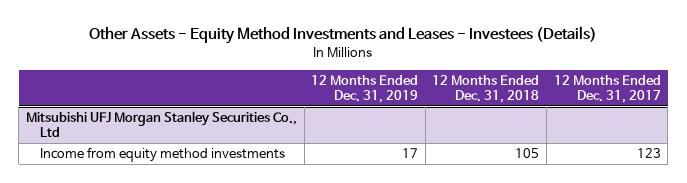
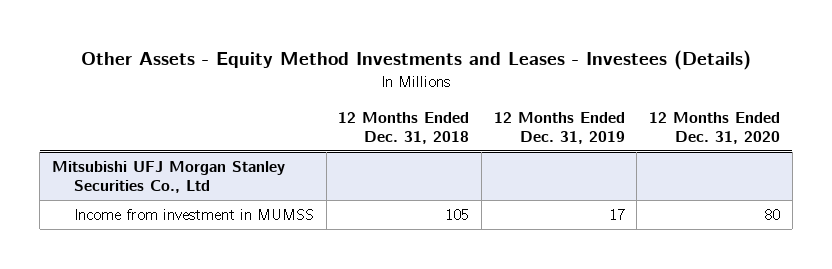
- | 12 Months Ended Dec. 31, 2019 | 12 Months Ended Dec. 31, 2018 | 12 Months Ended Dec. 31, 2017
+ | 12 Months Ended Dec. 31, 2018 | 12 Months Ended Dec. 31, 2019 | 12 Months Ended Dec. 31, 2020
@ Mitsubishi UFJ Morgan Stanley Securities Co., Ltd
- Income from equity method investments | 17 | 105 | 123
+ Income from investment in MUMSS | 105 | 17 | 80

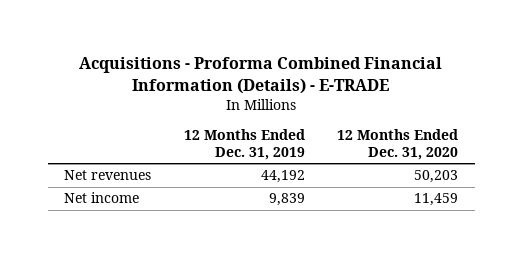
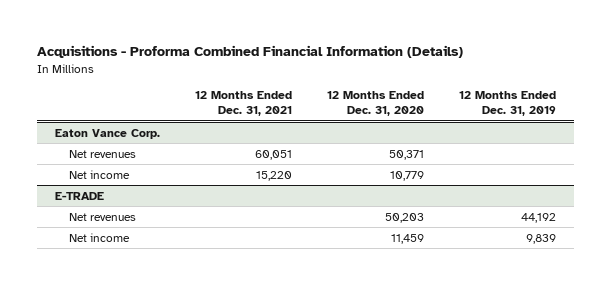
- Acquisitions - Proforma Combined Financial Information (Details) - E-TRADE
+ Acquisitions - Proforma Combined Financial Information (Details)
- | 12 Months Ended Dec. 31, 2019 | 12 Months Ended Dec. 31, 2020
+ | 12 Months Ended Dec. 31, 2021 | 12 Months Ended Dec. 31, 2020 | 12 Months Ended Dec. 31, 2019
+ Eaton Vance Corp.
+ Net revenues | 60,051 | 50,371 |
+ Net income | 15,220 | 10,779 |
+ E-TRADE

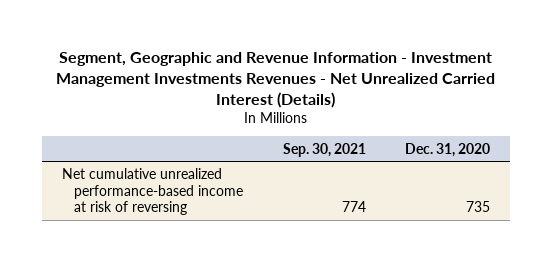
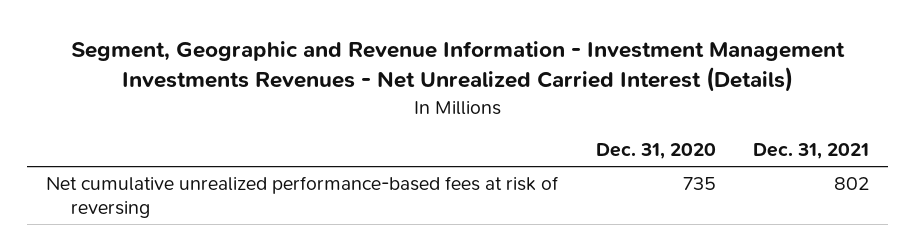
- | Sep. 30, 2021 | Dec. 31, 2020
+ | Dec. 31, 2020 | Dec. 31, 2021
- Net cumulative unrealized performance-based income at risk of reversing | 774 | 735
+ Net cumulative unrealized performance-based fees at risk of reversing | 735 | 802

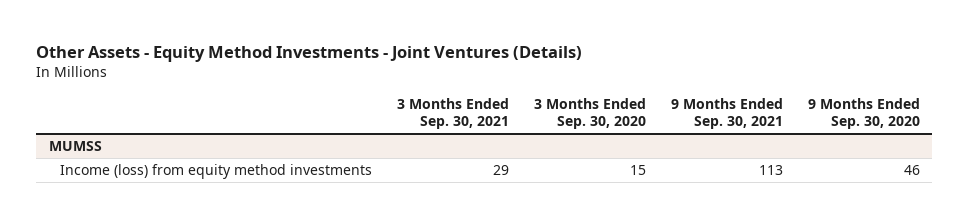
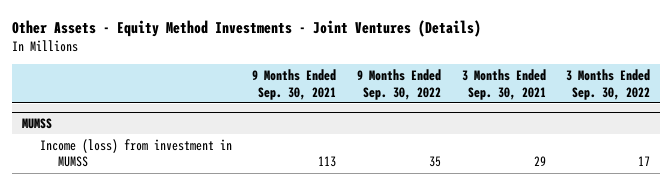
- | 3 Months Ended Sep. 30, 2021 | 3 Months Ended Sep. 30, 2020 | 9 Months Ended Sep. 30, 2021 | 9 Months Ended Sep. 30, 2020
+ | 9 Months Ended Sep. 30, 2021 | 9 Months Ended Sep. 30, 2022 | 3 Months Ended Sep. 30, 2021 | 3 Months Ended Sep. 30, 2022
@ MUMSS
- Income (loss) from equity method investments | 29 | 15 | 113 | 46
+ Income (loss) from investment in MUMSS | 113 | 35 | 29 | 17

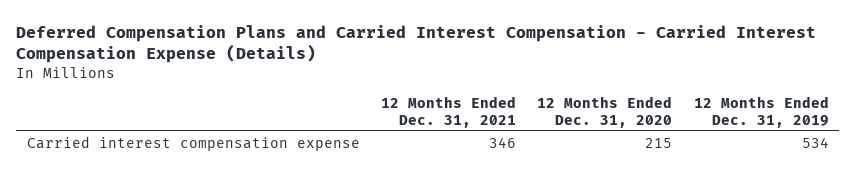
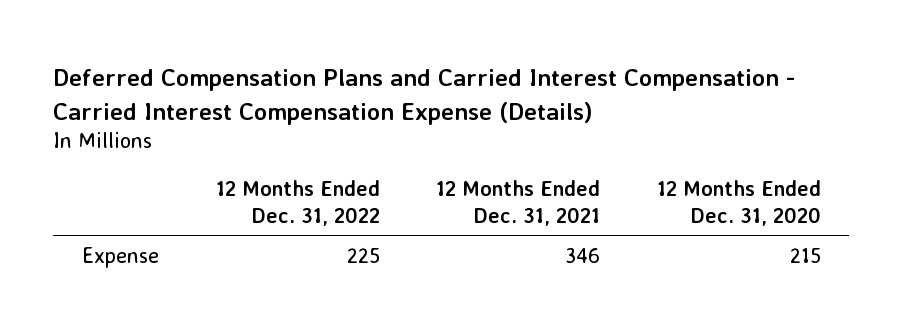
- | 12 Months Ended Dec. 31, 2021 | 12 Months Ended Dec. 31, 2020 | 12 Months Ended Dec. 31, 2019
+ | 12 Months Ended Dec. 31, 2022 | 12 Months Ended Dec. 31, 2021 | 12 Months Ended Dec. 31, 2020
- Carried interest compensation expense | 346 | 215 | 534
+ Expense | 225 | 346 | 215

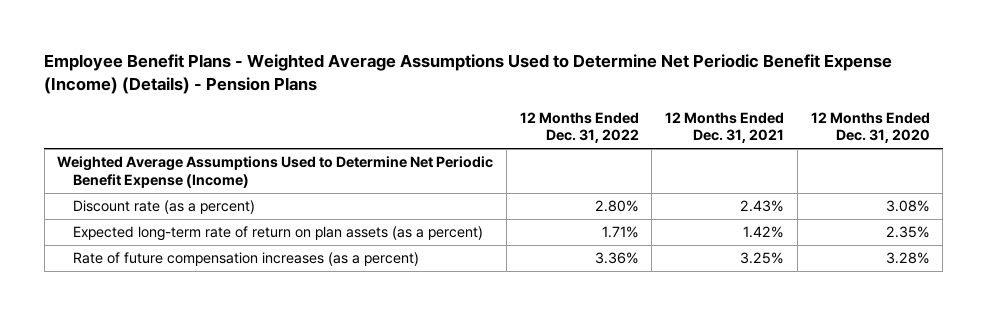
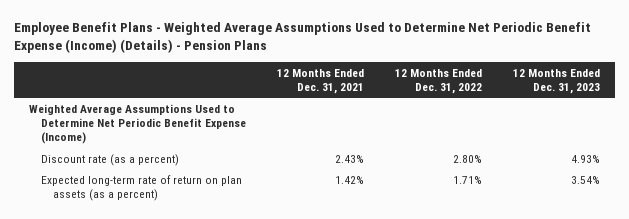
- | 12 Months Ended Dec. 31, 2022 | 12 Months Ended Dec. 31, 2021 | 12 Months Ended Dec. 31, 2020
+ | 12 Months Ended Dec. 31, 2021 | 12 Months Ended Dec. 31, 2022 | 12 Months Ended Dec. 31, 2023
- Rate of future compensation increases (as a percent) | 3.36% | 3.25% | 3.28%

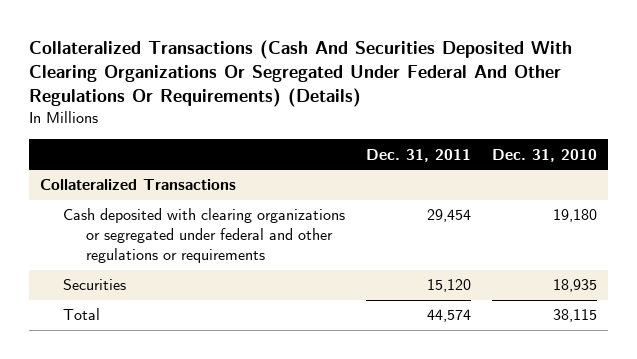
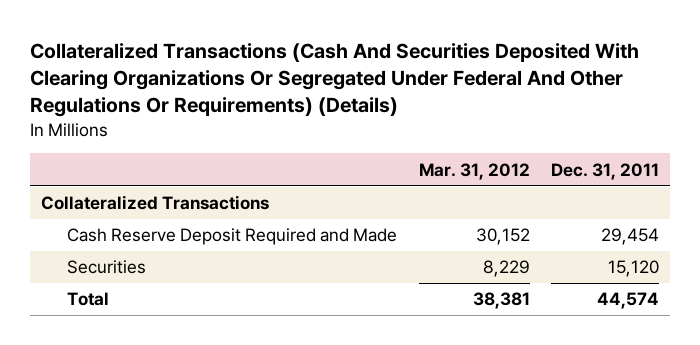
- | Dec. 31, 2011 | Dec. 31, 2010
+ | Mar. 31, 2012 | Dec. 31, 2011
- Cash deposited with clearing organizations or segregated under federal and other regulations or requirements | 29,454 | 19,180
+ Cash Reserve Deposit Required and Made | 30,152 | 29,454

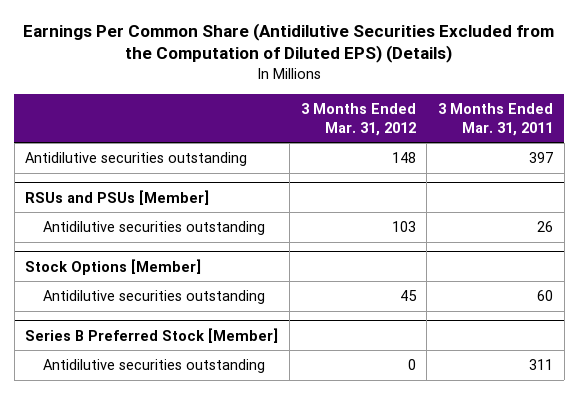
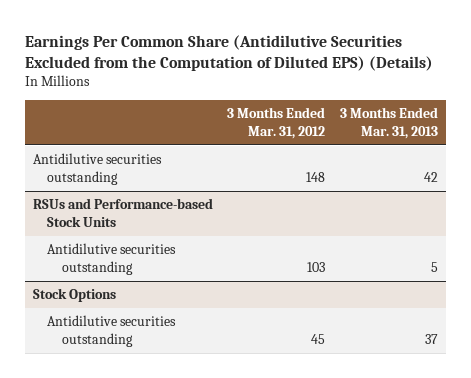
- | 3 Months Ended Mar. 31, 2012 | 3 Months Ended Mar. 31, 2011
+ | 3 Months Ended Mar. 31, 2012 | 3 Months Ended Mar. 31, 2013
- RSUs and PSUs [Member]
+ RSUs and Performance-based Stock Units
- Stock Options [Member]
+ Stock Options
- Series B Preferred Stock [Member]
- Antidilutive securities outstanding | 0 | 311

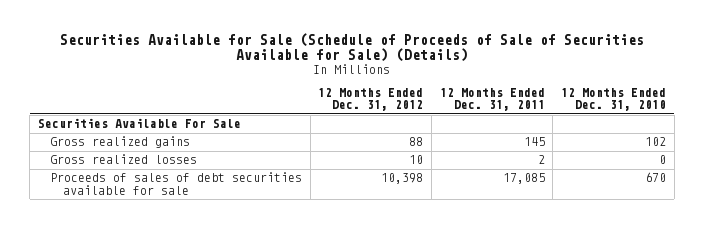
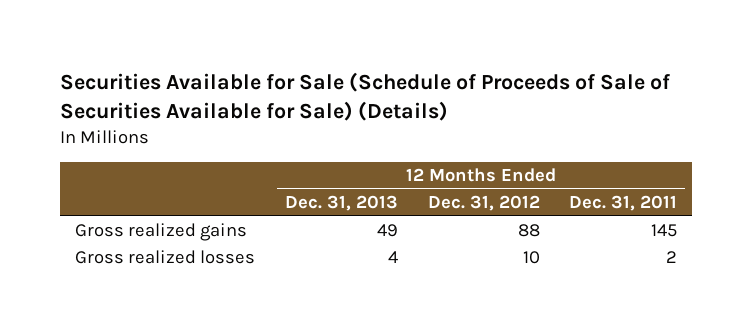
- | 12 Months Ended Dec. 31, 2012 | 12 Months Ended Dec. 31, 2011 | 12 Months Ended Dec. 31, 2010
+ | 12 Months Ended Dec. 31, 2013 | 12 Months Ended Dec. 31, 2012 | 12 Months Ended Dec. 31, 2011
- Securities Available For Sale
- Proceeds of sales of debt securities available for sale | 10,398 | 17,085 | 670

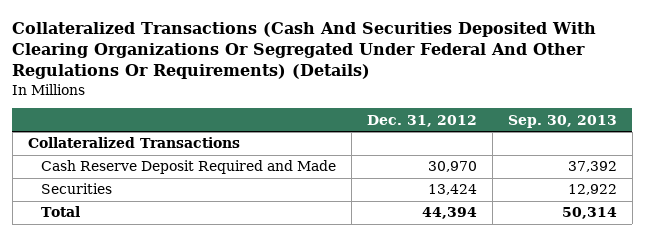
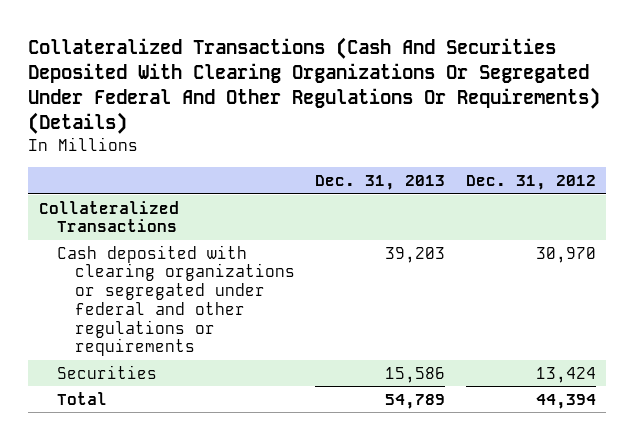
- | Dec. 31, 2012 | Sep. 30, 2013
+ | Dec. 31, 2013 | Dec. 31, 2012
- Cash Reserve Deposit Required and Made | 30,970 | 37,392
+ Cash deposited with clearing organizations or segregated under federal and other regulations or requirements | 39,203 | 30,970

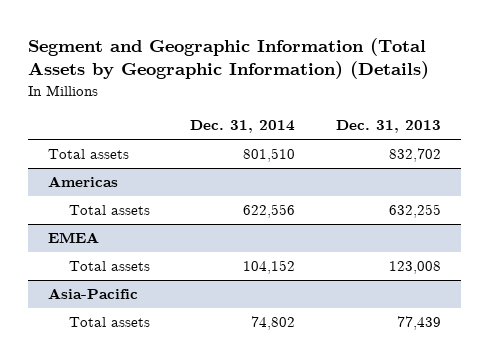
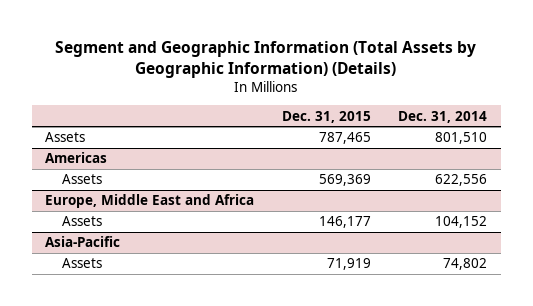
- | Dec. 31, 2014 | Dec. 31, 2013
+ | Dec. 31, 2015 | Dec. 31, 2014
- Total assets | 801,510 | 832,702
+ Assets | 787,465 | 801,510
@ Americas
- Total assets | 622,556 | 632,255
- EMEA
- Total assets | 104,152 | 123,008
@ Americas
+ Assets | 569,369 | 622,556
+ Europe, Middle East and Africa
+ Assets | 146,177 | 104,152
@ Asia-Pacific
- Total assets | 74,802 | 77,439
+ Assets | 71,919 | 74,802

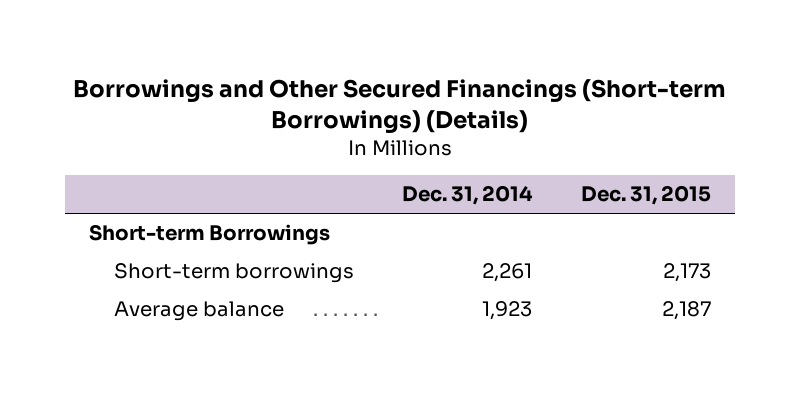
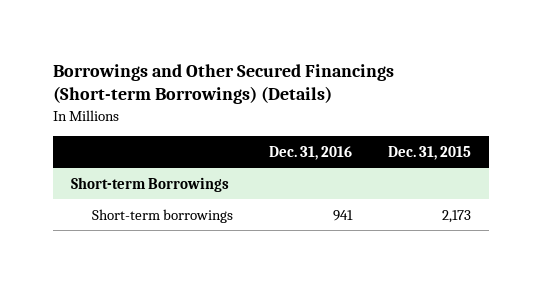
- | Dec. 31, 2014 | Dec. 31, 2015
+ | Dec. 31, 2016 | Dec. 31, 2015
- Average balance | 1,923 | 2,187

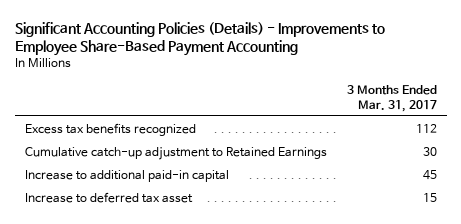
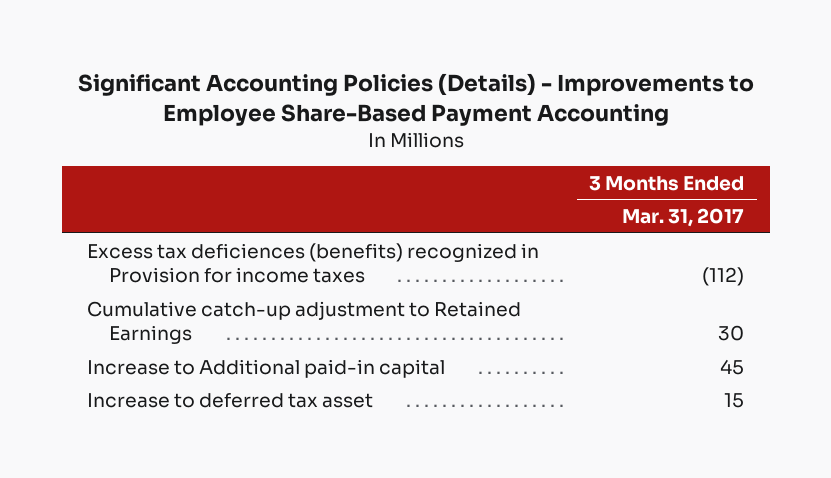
- Excess tax benefits recognized | 112
+ Excess tax deficiences (benefits) recognized in Provision for income taxes | (112)
- Increase to additional paid-in capital | 45
+ Increase to Additional paid-in capital | 45

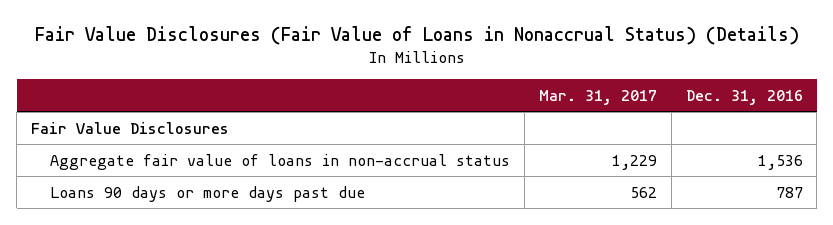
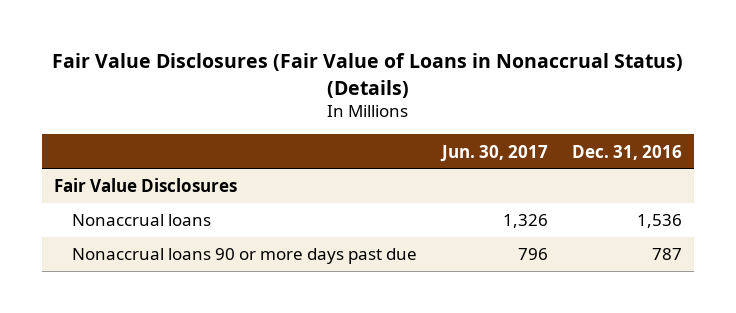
- | Mar. 31, 2017 | Dec. 31, 2016
+ | Jun. 30, 2017 | Dec. 31, 2016
- Aggregate fair value of loans in non-accrual status | 1,229 | 1,536
- Loans 90 days or more days past due | 562 | 787
+ Nonaccrual loans | 1,326 | 1,536
+ Nonaccrual loans 90 or more days past due | 796 | 787

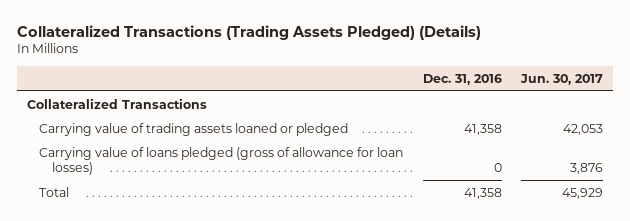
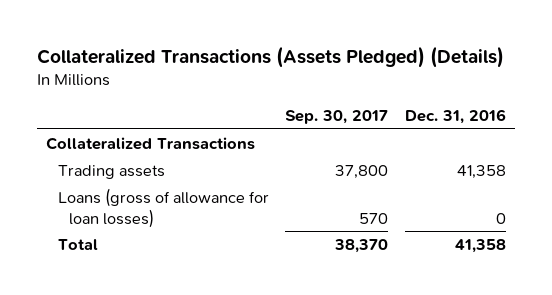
- Collateralized Transactions (Trading Assets Pledged) (Details)
+ Collateralized Transactions (Assets Pledged) (Details)
- | Dec. 31, 2016 | Jun. 30, 2017
+ | Sep. 30, 2017 | Dec. 31, 2016
- Carrying value of trading assets loaned or pledged | 41,358 | 42,053
- Carrying value of loans pledged (gross of allowance for loan losses) | 0 | 3,876
+ Trading assets | 37,800 | 41,358
+ Loans (gross of allowance for loan losses) | 570 | 0

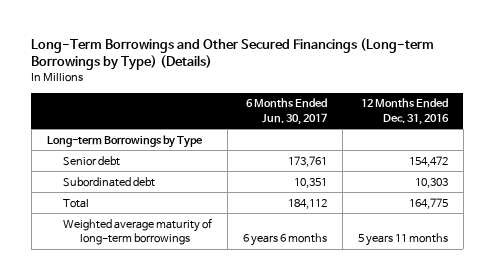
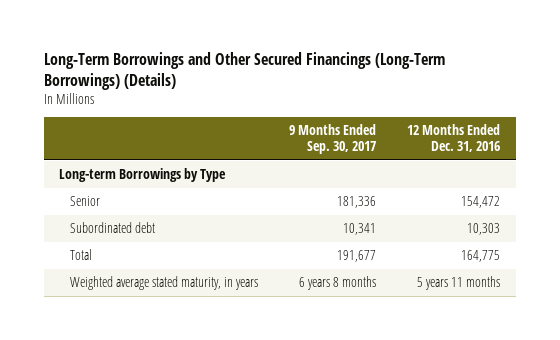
- Long-Term Borrowings and Other Secured Financings (Long-term Borrowings by Type) (Details)
+ Long-Term Borrowings and Other Secured Financings (Long-Term Borrowings) (Details)
- | 6 Months Ended Jun. 30, 2017 | 12 Months Ended Dec. 31, 2016
+ | 9 Months Ended Sep. 30, 2017 | 12 Months Ended Dec. 31, 2016
- Senior debt | 173,761 | 154,472
+ Senior | 181,336 | 154,472
- Weighted average maturity of long-term borrowings | 6 years 6 months | 5 years 11 months
+ Weighted average stated maturity, in years | 6 years 8 months | 5 years 11 months

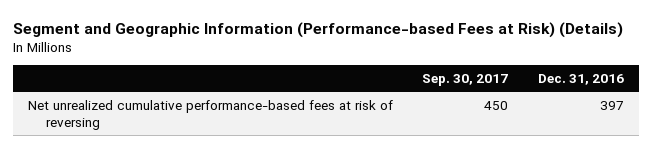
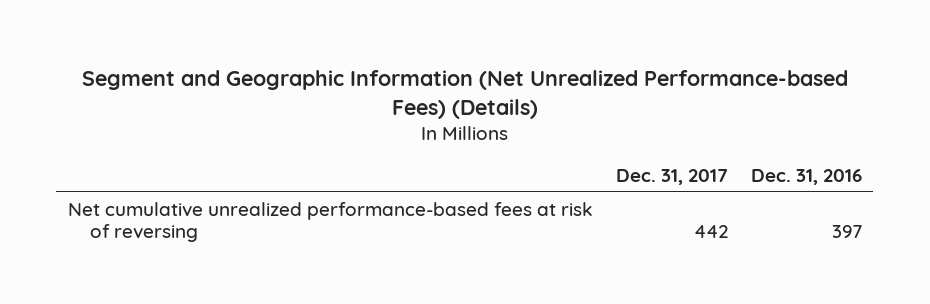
- Segment and Geographic Information (Performance-based Fees at Risk) (Details)
+ Segment and Geographic Information (Net Unrealized Performance-based Fees) (Details)
- | Sep. 30, 2017 | Dec. 31, 2016
+ | Dec. 31, 2017 | Dec. 31, 2016
- Net unrealized cumulative performance-based fees at risk of reversing | 450 | 397
+ Net cumulative unrealized performance-based fees at risk of reversing | 442 | 397

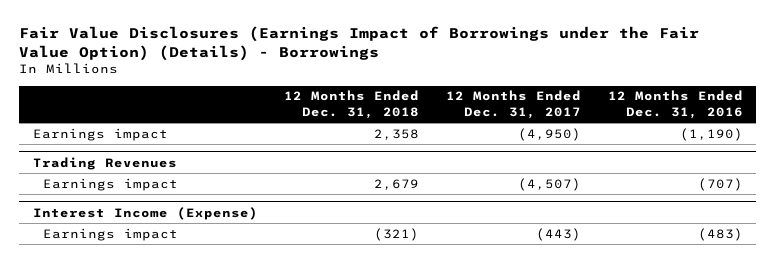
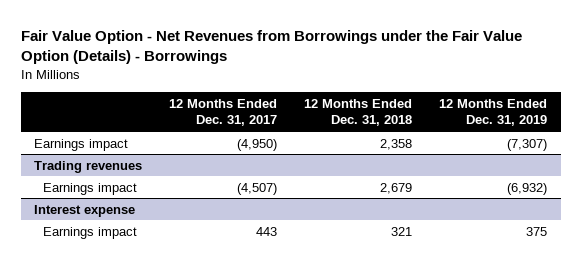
- Fair Value Disclosures (Earnings Impact of Borrowings under the Fair Value Option) (Details) - Borrowings
+ Fair Value Option - Net Revenues from Borrowings under the Fair Value Option (Details) - Borrowings
- | 12 Months Ended Dec. 31, 2018 | 12 Months Ended Dec. 31, 2017 | 12 Months Ended Dec. 31, 2016
+ | 12 Months Ended Dec. 31, 2017 | 12 Months Ended Dec. 31, 2018 | 12 Months Ended Dec. 31, 2019
- Trading Revenues
+ Trading revenues
- Interest Income (Expense)
- Earnings impact | (321) | (443) | (483)
+ Interest expense
+ Earnings impact | 443 | 321 | 375

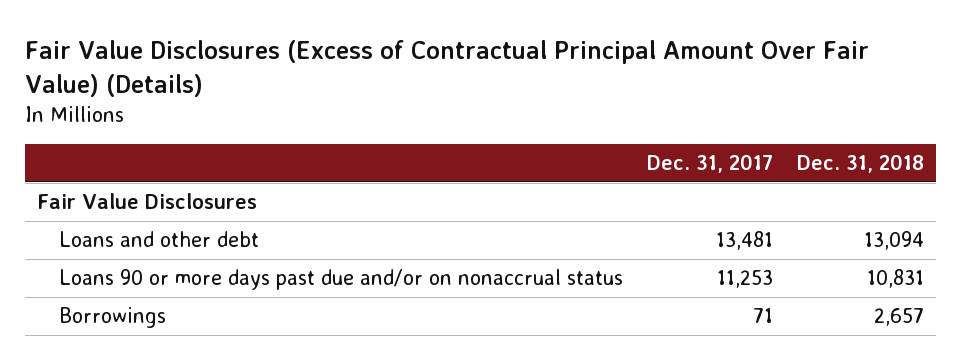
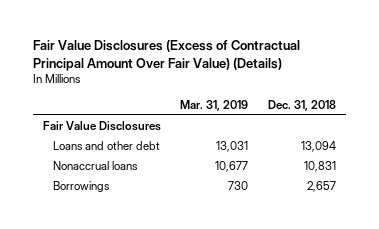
- | Dec. 31, 2017 | Dec. 31, 2018
+ | Mar. 31, 2019 | Dec. 31, 2018
- Loans 90 or more days past due and/or on nonaccrual status | 11,253 | 10,831
+ Nonaccrual loans | 10,677 | 10,831

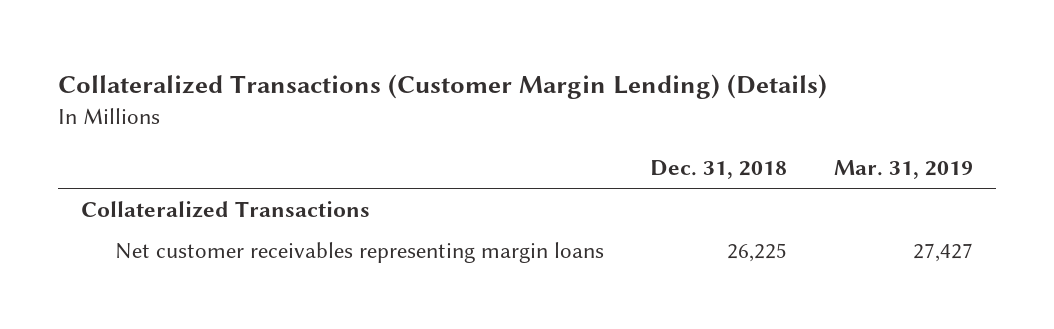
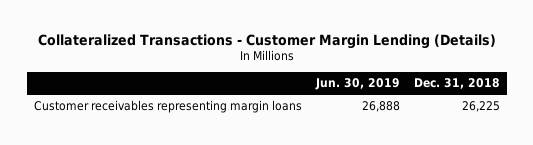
- Collateralized Transactions (Customer Margin Lending) (Details)
+ Collateralized Transactions - Customer Margin Lending (Details)
- | Dec. 31, 2018 | Mar. 31, 2019
+ | Jun. 30, 2019 | Dec. 31, 2018
- Collateralized Transactions
- Net customer receivables representing margin loans | 26,225 | 27,427
+ Customer receivables representing margin loans | 26,888 | 26,225

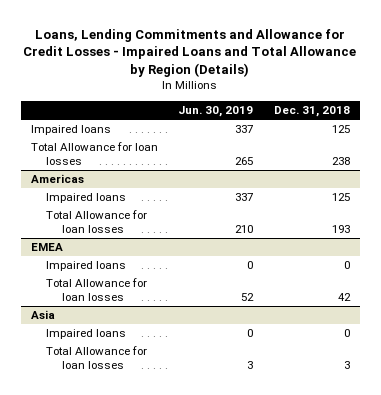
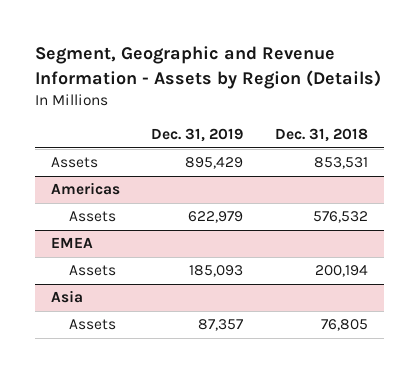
- Loans, Lending Commitments and Allowance for Credit Losses - Impaired Loans and Total Allowance by Region (Details)
+ Segment, Geographic and Revenue Information - Assets by Region (Details)
- | Jun. 30, 2019 | Dec. 31, 2018
+ | Dec. 31, 2019 | Dec. 31, 2018
- Impaired loans | 337 | 125
- Total Allowance for loan losses | 265 | 238
+ Assets | 895,429 | 853,531
@ Americas
- Impaired loans | 337 | 125
- Total Allowance for loan losses | 210 | 193
+ Assets | 622,979 | 576,532
@ EMEA
- Impaired loans | 0 | 0
- Total Allowance for loan losses | 52 | 42
+ Assets | 185,093 | 200,194
@ Asia
- Impaired loans | 0 | 0
- Total Allowance for loan losses | 3 | 3
+ Assets | 87,357 | 76,805

